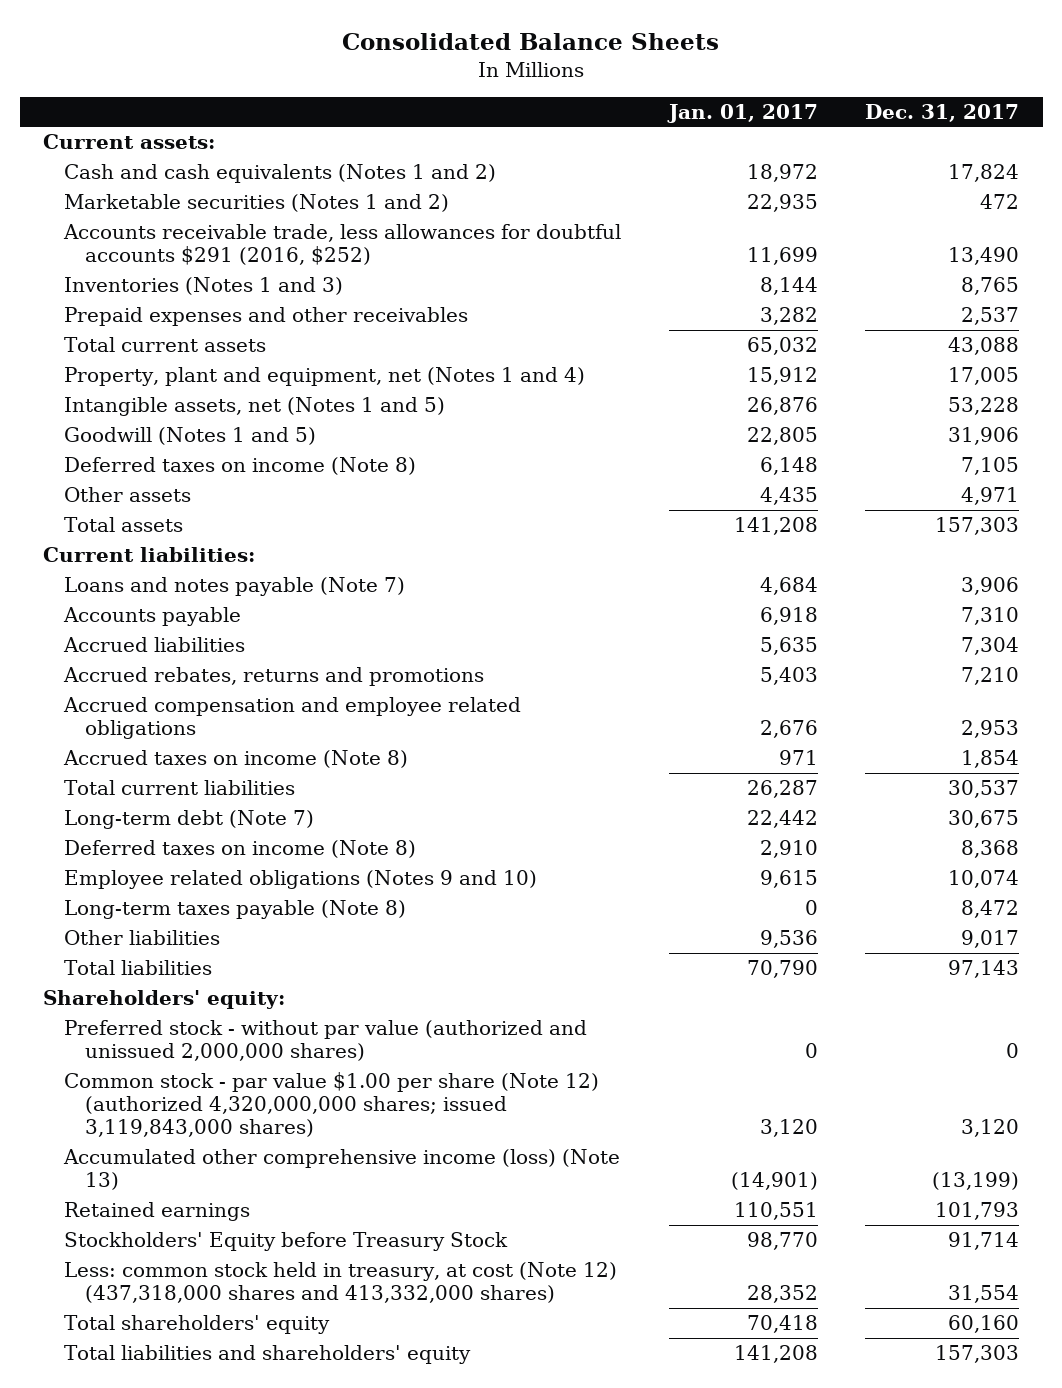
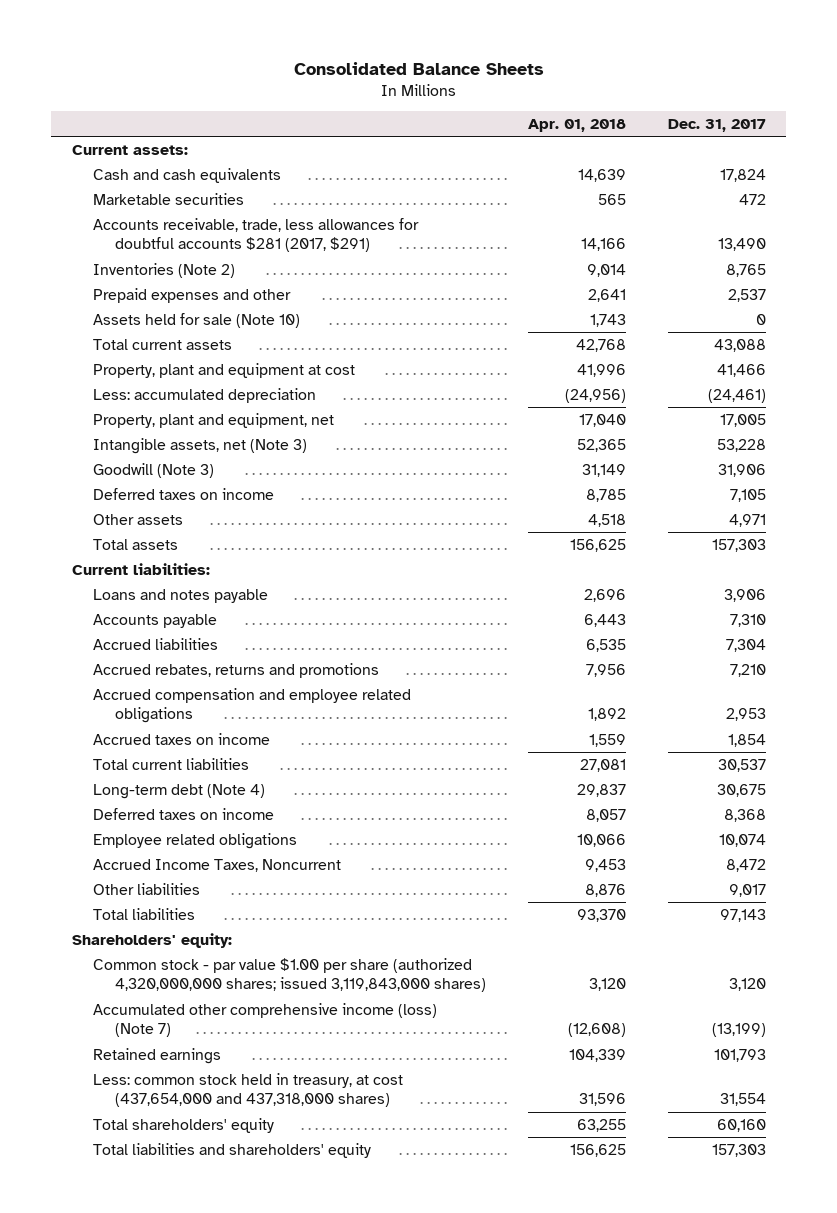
- | Jan. 01, 2017 | Dec. 31, 2017
+ | Apr. 01, 2018 | Dec. 31, 2017
- Cash and cash equivalents (Notes 1 and 2) | 18,972 | 17,824
- Marketable securities (Notes 1 and 2) | 22,935 | 472
- Accounts receivable trade, less allowances for doubtful accounts $291 (2016, $252) | 11,699 | 13,490
- Inventories (Notes 1 and 3) | 8,144 | 8,765
- Prepaid expenses and other receivables | 3,282 | 2,537
+ Cash and cash equivalents | 14,639 | 17,824
+ Marketable securities | 565 | 472
+ Accounts receivable, trade, less allowances for doubtful accounts $281 (2017, $291) | 14,166 | 13,490
+ Inventories (Note 2) | 9,014 | 8,765
+ Prepaid expenses and other | 2,641 | 2,537
+ Assets held for sale (Note 10) | 1,743 | 0
- Property, plant and equipment, net (Notes 1 and 4) | 15,912 | 17,005
- Intangible assets, net (Notes 1 and 5) | 26,876 | 53,228
- Goodwill (Notes 1 and 5) | 22,805 | 31,906
- Deferred taxes on income (Note 8) | 6,148 | 7,105
+ Property, plant and equipment at cost | 41,996 | 41,466
+ Less: accumulated depreciation | (24,956) | (24,461)
+ Property, plant and equipment, net | 17,040 | 17,005
+ Intangible assets, net (Note 3) | 52,365 | 53,228
+ Goodwill (Note 3) | 31,149 | 31,906
+ Deferred taxes on income | 8,785 | 7,105
- Loans and notes payable (Note 7) | 4,684 | 3,906
+ Loans and notes payable | 2,696 | 3,906
- Accrued taxes on income (Note 8) | 971 | 1,854
+ Accrued taxes on income | 1,559 | 1,854
- Long-term debt (Note 7) | 22,442 | 30,675
- Deferred taxes on income (Note 8) | 2,910 | 8,368
- Employee related obligations (Notes 9 and 10) | 9,615 | 10,074
- Long-term taxes payable (Note 8) | 0 | 8,472
+ Long-term debt (Note 4) | 29,837 | 30,675
+ Deferred taxes on income | 8,057 | 8,368
+ Employee related obligations | 10,066 | 10,074
+ Accrued Income Taxes, Noncurrent | 9,453 | 8,472
- Preferred stock - without par value (authorized and unissued 2,000,000 shares) | 0 | 0
- Common stock - par value $1.00 per share (Note 12) (authorized 4,320,000,000 shares; issued 3,119,843,000 shares) | 3,120 | 3,120
- Accumulated other comprehensive income (loss) (Note 13) | (14,901) | (13,199)
+ Common stock - par value $1.00 per share (authorized 4,320,000,000 shares; issued 3,119,843,000 shares) | 3,120 | 3,120
+ Accumulated other comprehensive income (loss) (Note 7) | (12,608) | (13,199)
- Stockholders' Equity before Treasury Stock | 98,770 | 91,714
- Less: common stock held in treasury, at cost (Note 12) (437,318,000 shares and 413,332,000 shares) | 28,352 | 31,554
+ Less: common stock held in treasury, at cost (437,654,000 and 437,318,000 shares) | 31,596 | 31,554

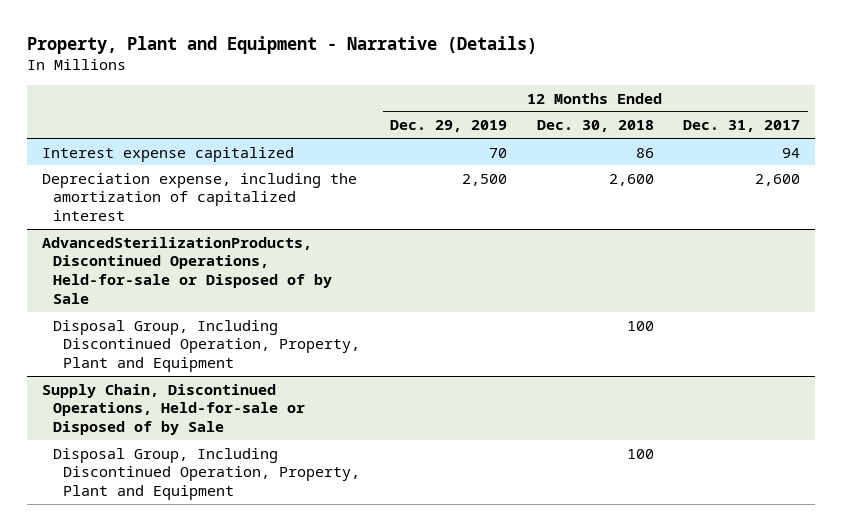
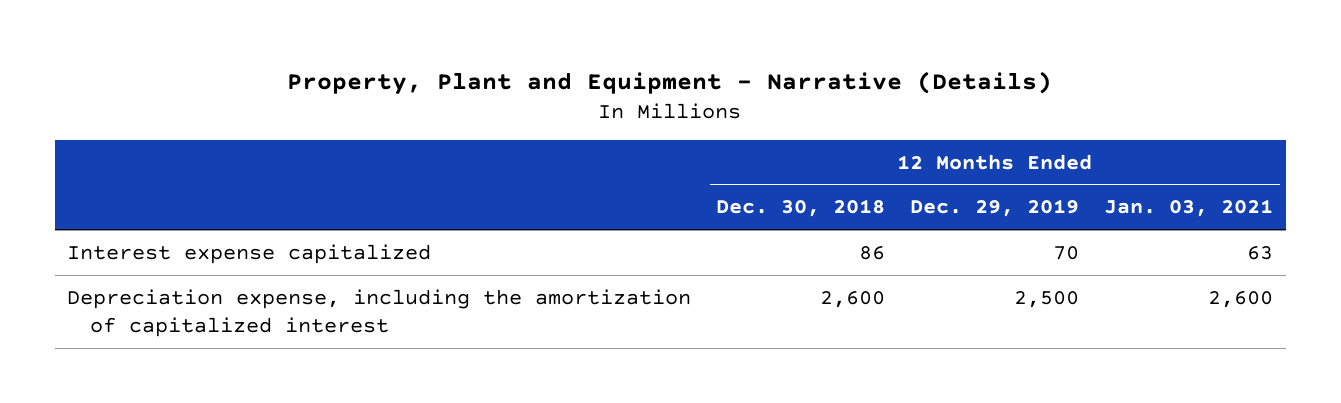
- | 12 Months Ended Dec. 29, 2019 | 12 Months Ended Dec. 30, 2018 | 12 Months Ended Dec. 31, 2017
+ | 12 Months Ended Dec. 30, 2018 | 12 Months Ended Dec. 29, 2019 | 12 Months Ended Jan. 03, 2021
- AdvancedSterilizationProducts, Discontinued Operations, Held-for-sale or Disposed of by Sale
- Disposal Group, Including Discontinued Operation, Property, Plant and Equipment | | 100 |
- Supply Chain, Discontinued Operations, Held-for-sale or Disposed of by Sale
- Disposal Group, Including Discontinued Operation, Property, Plant and Equipment | | 100 |

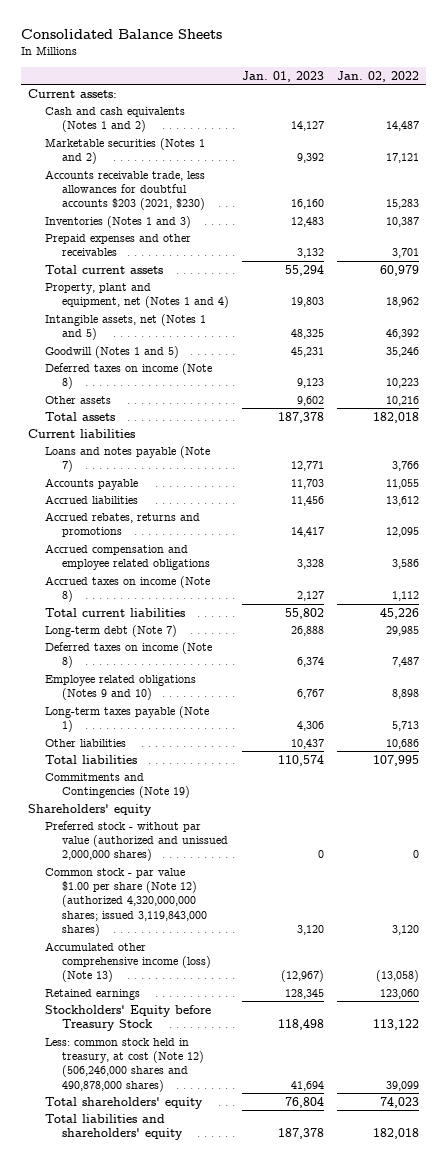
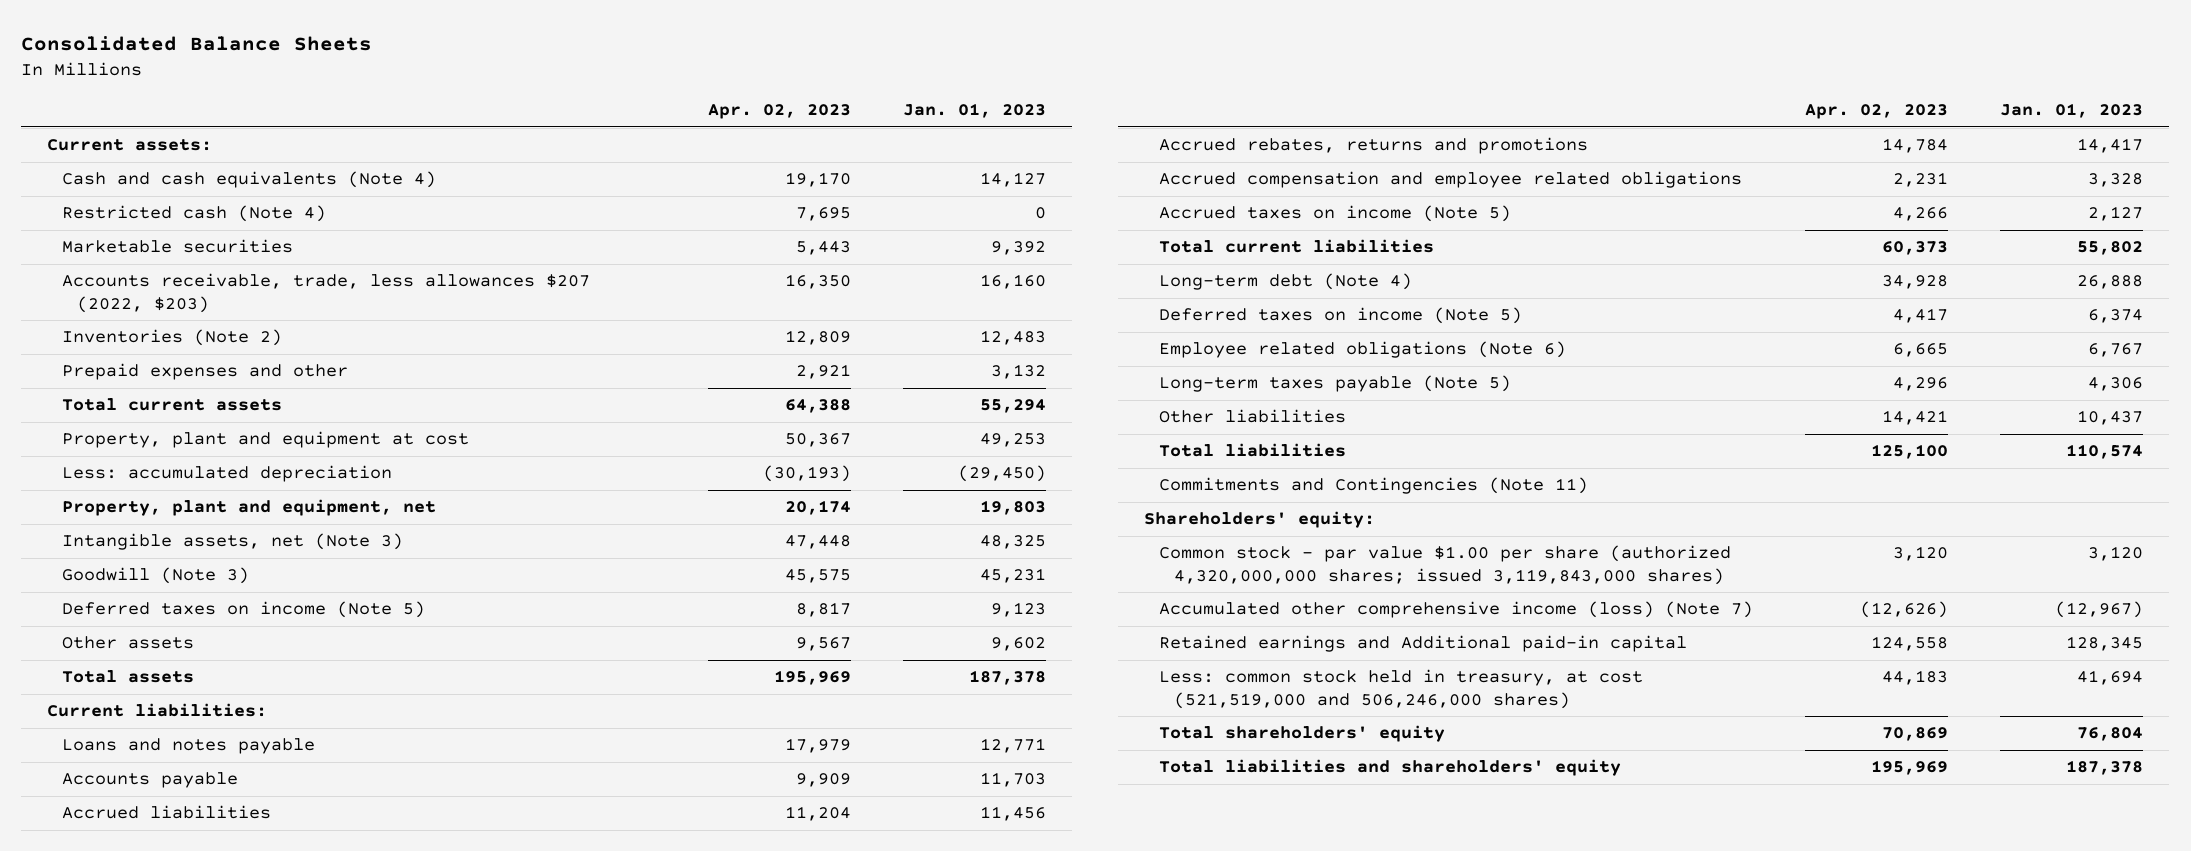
- | Jan. 01, 2023 | Jan. 02, 2022
+ | Apr. 02, 2023 | Jan. 01, 2023
- Cash and cash equivalents (Notes 1 and 2) | 14,127 | 14,487
- Marketable securities (Notes 1 and 2) | 9,392 | 17,121
- Accounts receivable trade, less allowances for doubtful accounts $203 (2021, $230) | 16,160 | 15,283
- Inventories (Notes 1 and 3) | 12,483 | 10,387
- Prepaid expenses and other receivables | 3,132 | 3,701
+ Cash and cash equivalents (Note 4) | 19,170 | 14,127
+ Restricted cash (Note 4) | 7,695 | 0
+ Marketable securities | 5,443 | 9,392
+ Accounts receivable, trade, less allowances $207 (2022, $203) | 16,350 | 16,160
+ Inventories (Note 2) | 12,809 | 12,483
+ Prepaid expenses and other | 2,921 | 3,132
- Property, plant and equipment, net (Notes 1 and 4) | 19,803 | 18,962
- Intangible assets, net (Notes 1 and 5) | 48,325 | 46,392
- Goodwill (Notes 1 and 5) | 45,231 | 35,246
- Deferred taxes on income (Note 8) | 9,123 | 10,223
+ Property, plant and equipment at cost | 50,367 | 49,253
+ Less: accumulated depreciation | (30,193) | (29,450)
+ Property, plant and equipment, net | 20,174 | 19,803
+ Intangible assets, net (Note 3) | 47,448 | 48,325
+ Goodwill (Note 3) | 45,575 | 45,231
+ Deferred taxes on income (Note 5) | 8,817 | 9,123
- Current liabilities
- Loans and notes payable (Note 7) | 12,771 | 3,766
+ Current liabilities:
+ Loans and notes payable | 17,979 | 12,771
- Accrued taxes on income (Note 8) | 2,127 | 1,112
+ Accrued taxes on income (Note 5) | 4,266 | 2,127
- Long-term debt (Note 7) | 26,888 | 29,985
- Deferred taxes on income (Note 8) | 6,374 | 7,487
- Employee related obligations (Notes 9 and 10) | 6,767 | 8,898
- Long-term taxes payable (Note 1) | 4,306 | 5,713
+ Long-term debt (Note 4) | 34,928 | 26,888
+ Deferred taxes on income (Note 5) | 4,417 | 6,374
+ Employee related obligations (Note 6) | 6,665 | 6,767
+ Long-term taxes payable (Note 5) | 4,296 | 4,306
- Commitments and Contingencies (Note 19)
- Shareholders' equity
- Preferred stock - without par value (authorized and unissued 2,000,000 shares) | 0 | 0
- Common stock - par value $1.00 per share (Note 12) (authorized 4,320,000,000 shares; issued 3,119,843,000 shares) | 3,120 | 3,120
- Accumulated other comprehensive income (loss) (Note 13) | (12,967) | (13,058)
- Retained earnings | 128,345 | 123,060
- Stockholders' Equity before Treasury Stock | 118,498 | 113,122
- Less: common stock held in treasury, at cost (Note 12) (506,246,000 shares and 490,878,000 shares) | 41,694 | 39,099
+ Commitments and Contingencies (Note 11)
+ Shareholders' equity:
+ Common stock - par value $1.00 per share (authorized 4,320,000,000 shares; issued 3,119,843,000 shares) | 3,120 | 3,120
+ Accumulated other comprehensive income (loss) (Note 7) | (12,626) | (12,967)
+ Retained earnings and Additional paid-in capital | 124,558 | 128,345
+ Less: common stock held in treasury, at cost (521,519,000 and 506,246,000 shares) | 44,183 | 41,694

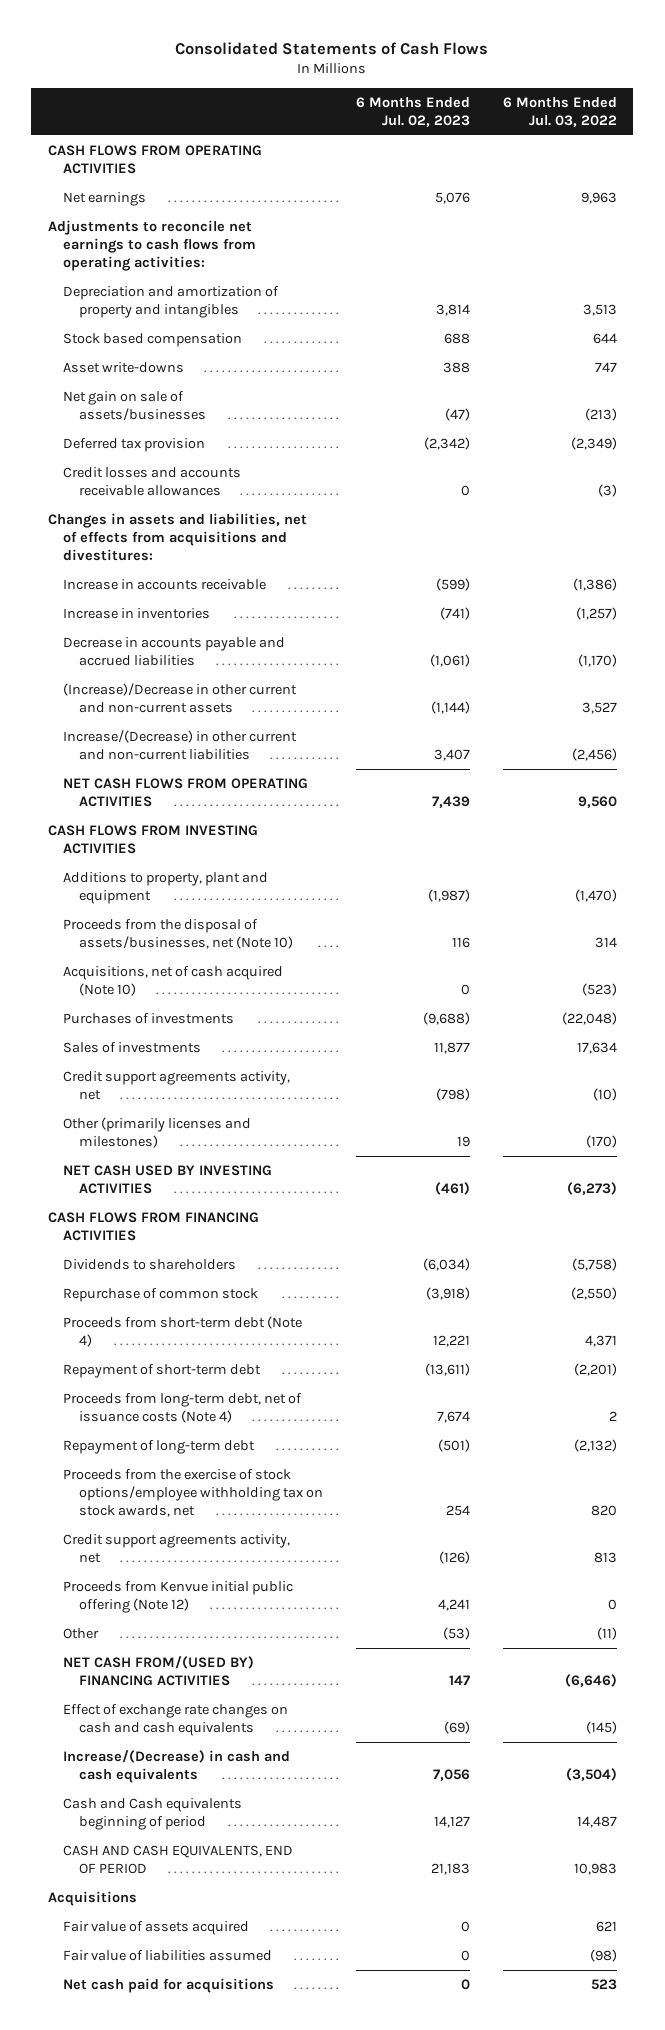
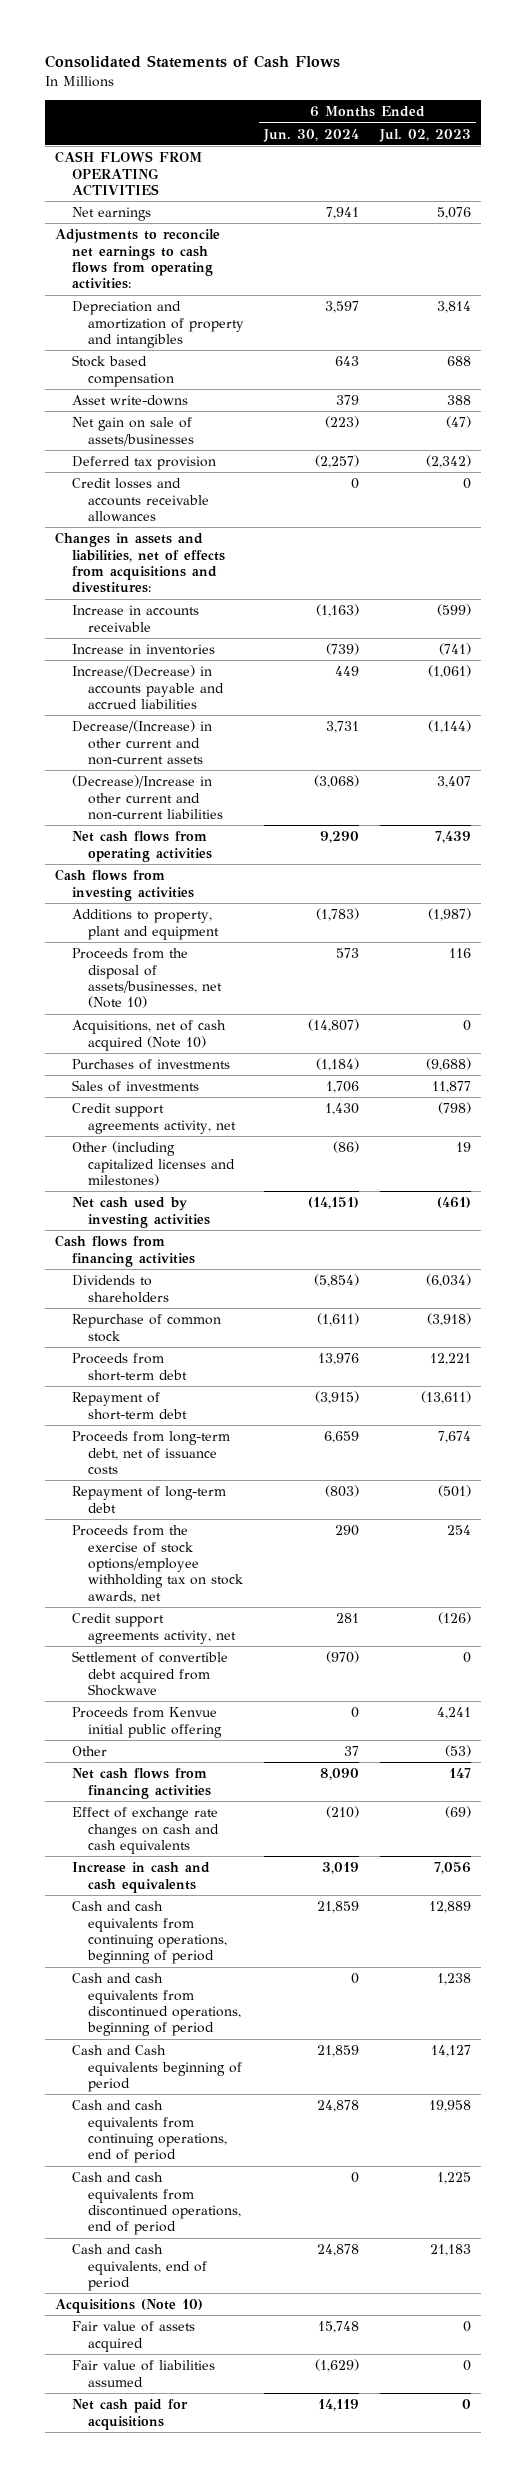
- | 6 Months Ended Jul. 02, 2023 | 6 Months Ended Jul. 03, 2022
+ | 6 Months Ended Jun. 30, 2024 | 6 Months Ended Jul. 02, 2023
- Decrease in accounts payable and accrued liabilities | (1,061) | (1,170)
- (Increase)/Decrease in other current and non-current assets | (1,144) | 3,527
- Increase/(Decrease) in other current and non-current liabilities | 3,407 | (2,456)
- NET CASH FLOWS FROM OPERATING ACTIVITIES | 7,439 | 9,560
- CASH FLOWS FROM INVESTING ACTIVITIES
+ Increase/(Decrease) in accounts payable and accrued liabilities | 449 | (1,061)
+ Decrease/(Increase) in other current and non-current assets | 3,731 | (1,144)
+ (Decrease)/Increase in other current and non-current liabilities | (3,068) | 3,407
+ Net cash flows from operating activities | 9,290 | 7,439
+ Cash flows from investing activities
- Other (primarily licenses and milestones) | 19 | (170)
- NET CASH USED BY INVESTING ACTIVITIES | (461) | (6,273)
- CASH FLOWS FROM FINANCING ACTIVITIES
+ Other (including capitalized licenses and milestones) | (86) | 19
+ Net cash used by investing activities | (14,151) | (461)
+ Cash flows from financing activities
- Proceeds from short-term debt (Note 4) | 12,221 | 4,371
+ Proceeds from short-term debt | 13,976 | 12,221
- Proceeds from long-term debt, net of issuance costs (Note 4) | 7,674 | 2
+ Proceeds from long-term debt, net of issuance costs | 6,659 | 7,674
- Proceeds from Kenvue initial public offering (Note 12) | 4,241 | 0
+ Settlement of convertible debt acquired from Shockwave | (970) | 0
+ Proceeds from Kenvue initial public offering | 0 | 4,241
- NET CASH FROM/(USED BY) FINANCING ACTIVITIES | 147 | (6,646)
+ Net cash flows from financing activities | 8,090 | 147
- Increase/(Decrease) in cash and cash equivalents | 7,056 | (3,504)
+ Increase in cash and cash equivalents | 3,019 | 7,056
+ Cash and cash equivalents from continuing operations, beginning of period | 21,859 | 12,889
+ Cash and cash equivalents from discontinued operations, beginning of period | 0 | 1,238
- CASH AND CASH EQUIVALENTS, END OF PERIOD | 21,183 | 10,983
- Acquisitions
+ Cash and cash equivalents from continuing operations, end of period | 24,878 | 19,958
+ Cash and cash equivalents from discontinued operations, end of period | 0 | 1,225
+ Cash and cash equivalents, end of period | 24,878 | 21,183
+ Acquisitions (Note 10)

